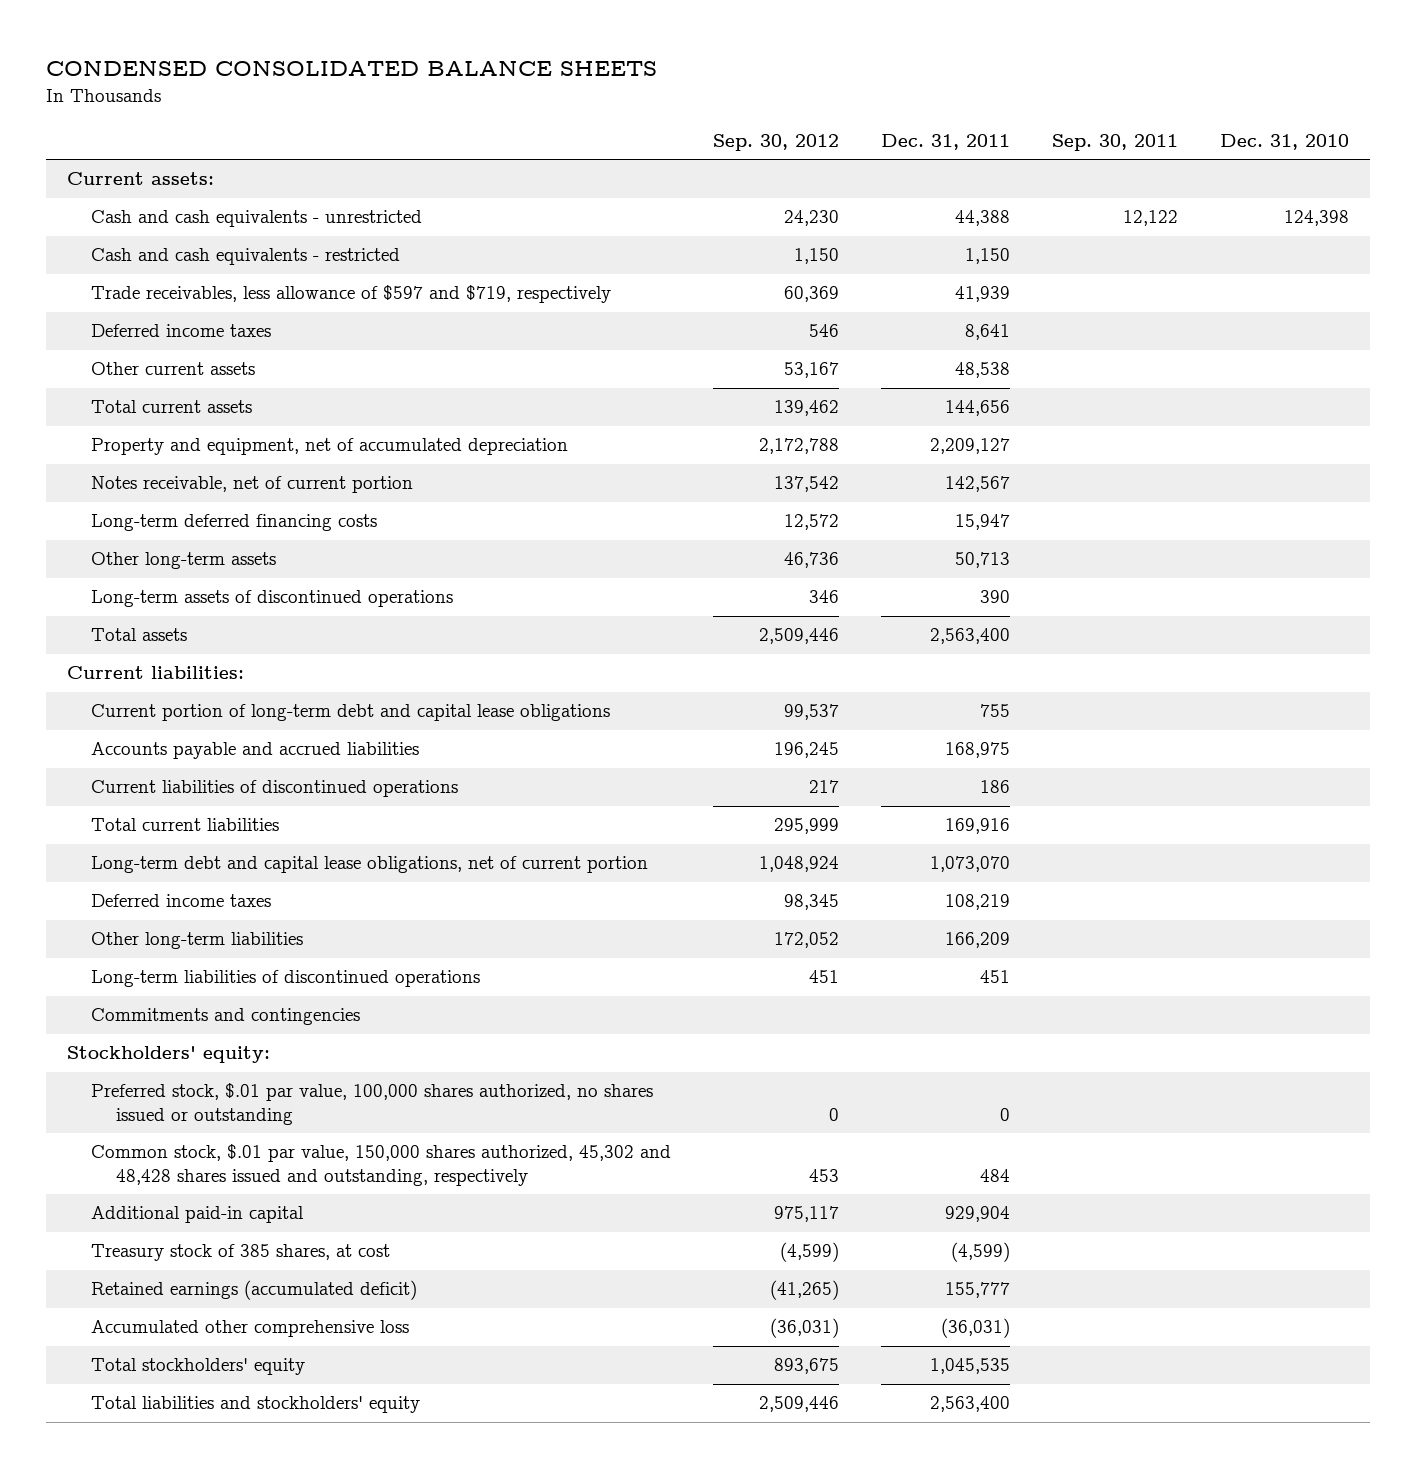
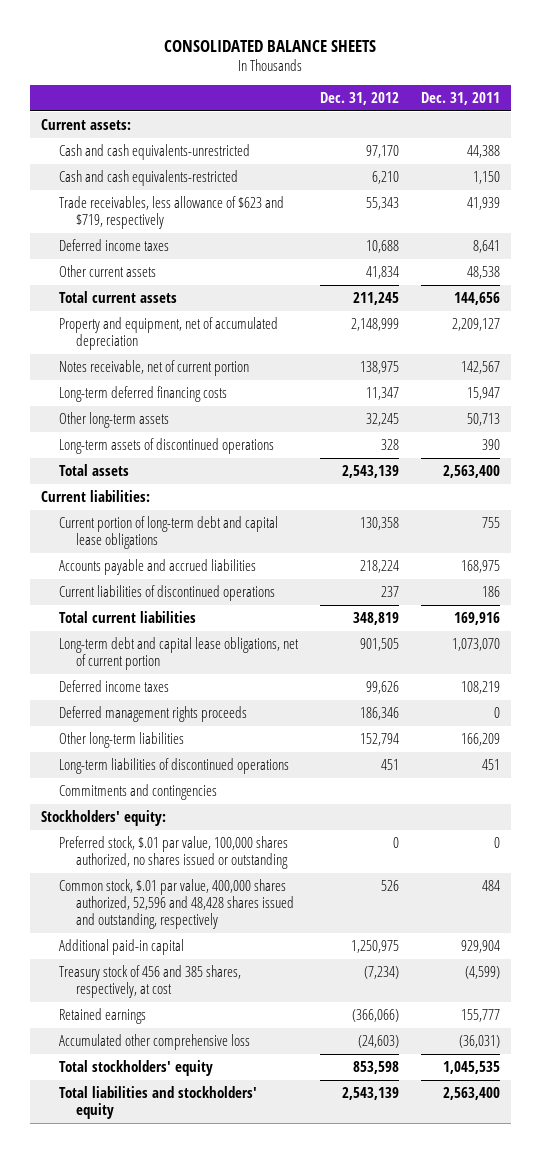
- CONDENSED CONSOLIDATED BALANCE SHEETS
+ CONSOLIDATED BALANCE SHEETS
- | Sep. 30, 2012 | Dec. 31, 2011 | Sep. 30, 2011 | Dec. 31, 2010
+ | Dec. 31, 2012 | Dec. 31, 2011
- Cash and cash equivalents - unrestricted | 24,230 | 44,388 | 12,122 | 124,398
- Cash and cash equivalents - restricted | 1,150 | 1,150 | |
- Trade receivables, less allowance of $597 and $719, respectively | 60,369 | 41,939 | |
+ Cash and cash equivalents-unrestricted | 97,170 | 44,388
+ Cash and cash equivalents-restricted | 6,210 | 1,150
+ Trade receivables, less allowance of $623 and $719, respectively | 55,343 | 41,939
+ Deferred management rights proceeds | 186,346 | 0
- Common stock, $.01 par value, 150,000 shares authorized, 45,302 and 48,428 shares issued and outstanding, respectively | 453 | 484 | |
+ Common stock, $.01 par value, 400,000 shares authorized, 52,596 and 48,428 shares issued and outstanding, respectively | 526 | 484
- Treasury stock of 385 shares, at cost | (4,599) | (4,599) | |
- Retained earnings (accumulated deficit) | (41,265) | 155,777 | |
+ Treasury stock of 456 and 385 shares, respectively, at cost | (7,234) | (4,599)
+ Retained earnings | (366,066) | 155,777

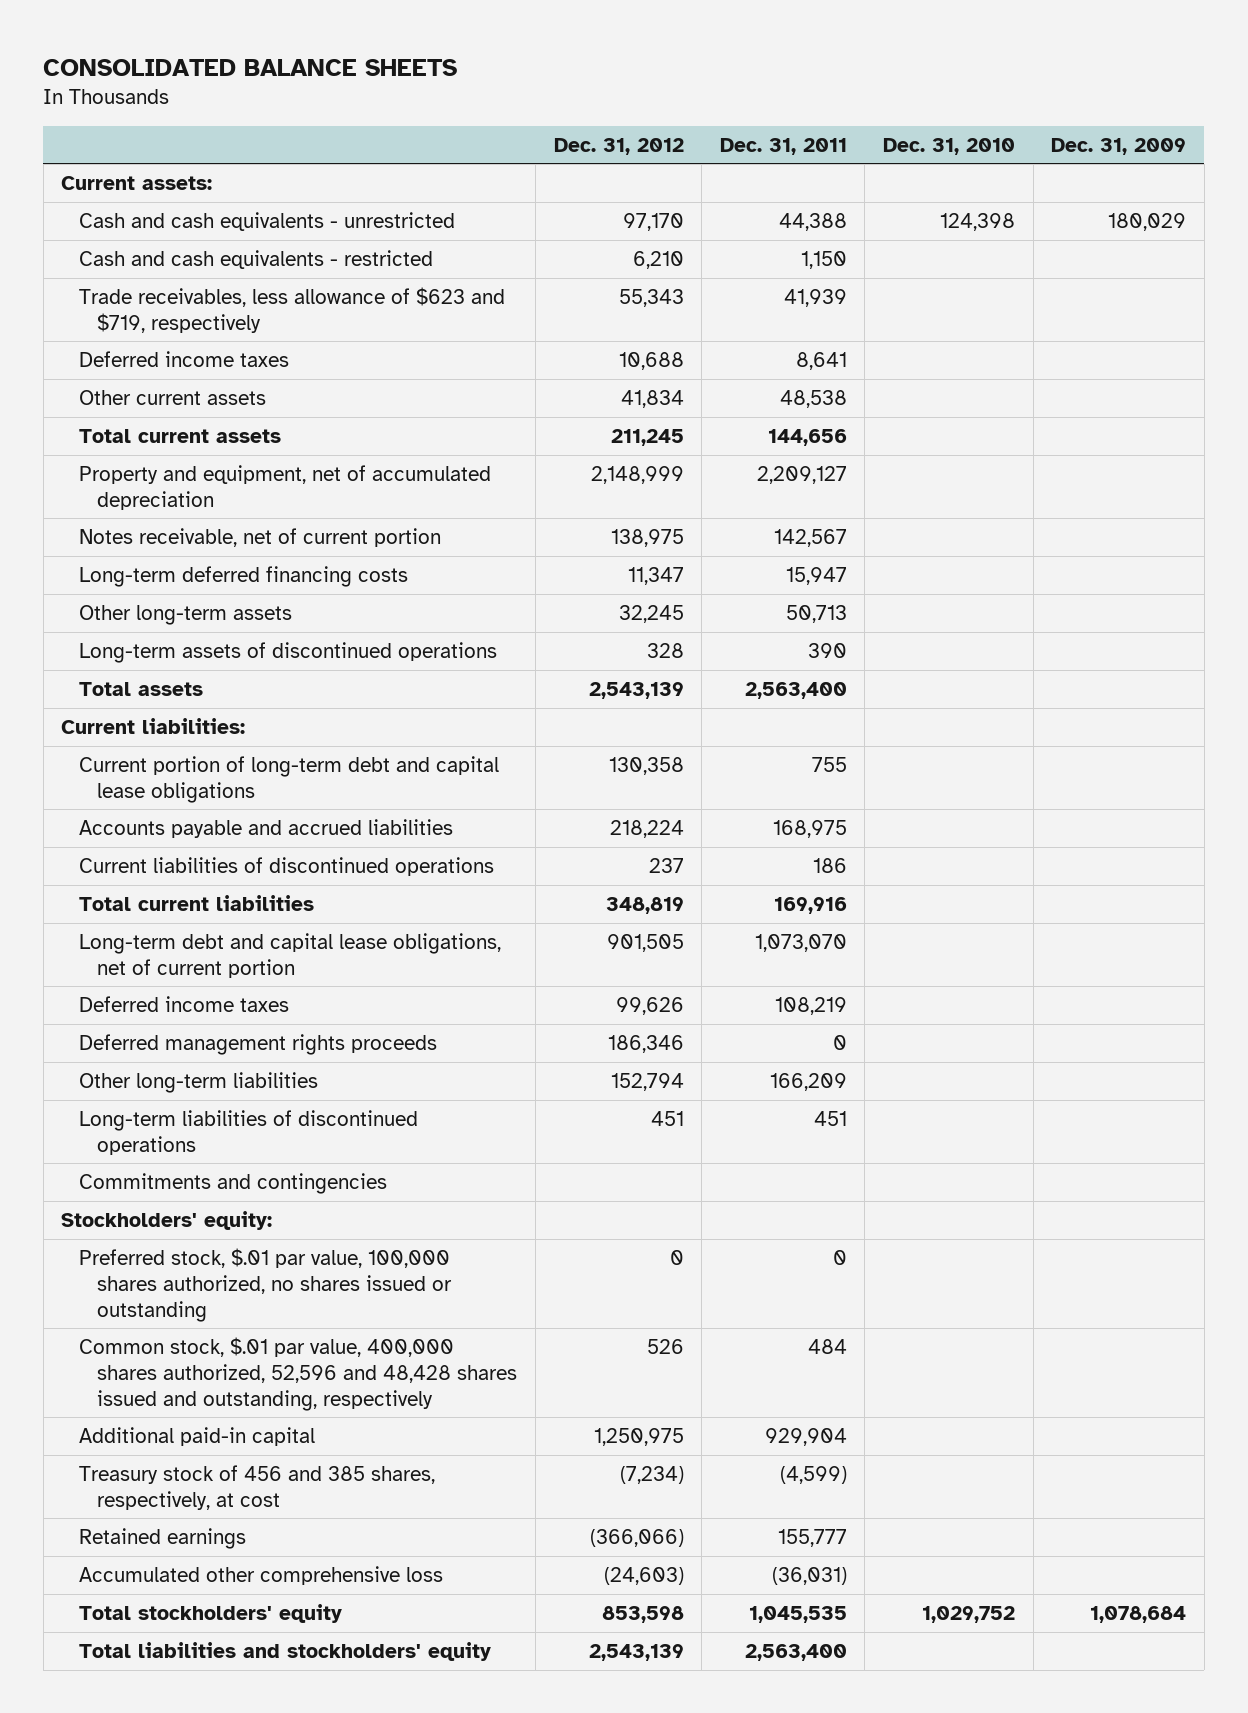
- | Dec. 31, 2012 | Dec. 31, 2011
+ | Dec. 31, 2012 | Dec. 31, 2011 | Dec. 31, 2010 | Dec. 31, 2009
- Cash and cash equivalents-unrestricted | 97,170 | 44,388
- Cash and cash equivalents-restricted | 6,210 | 1,150
+ Cash and cash equivalents - unrestricted | 97,170 | 44,388 | 124,398 | 180,029
+ Cash and cash equivalents - restricted | 6,210 | 1,150 | |

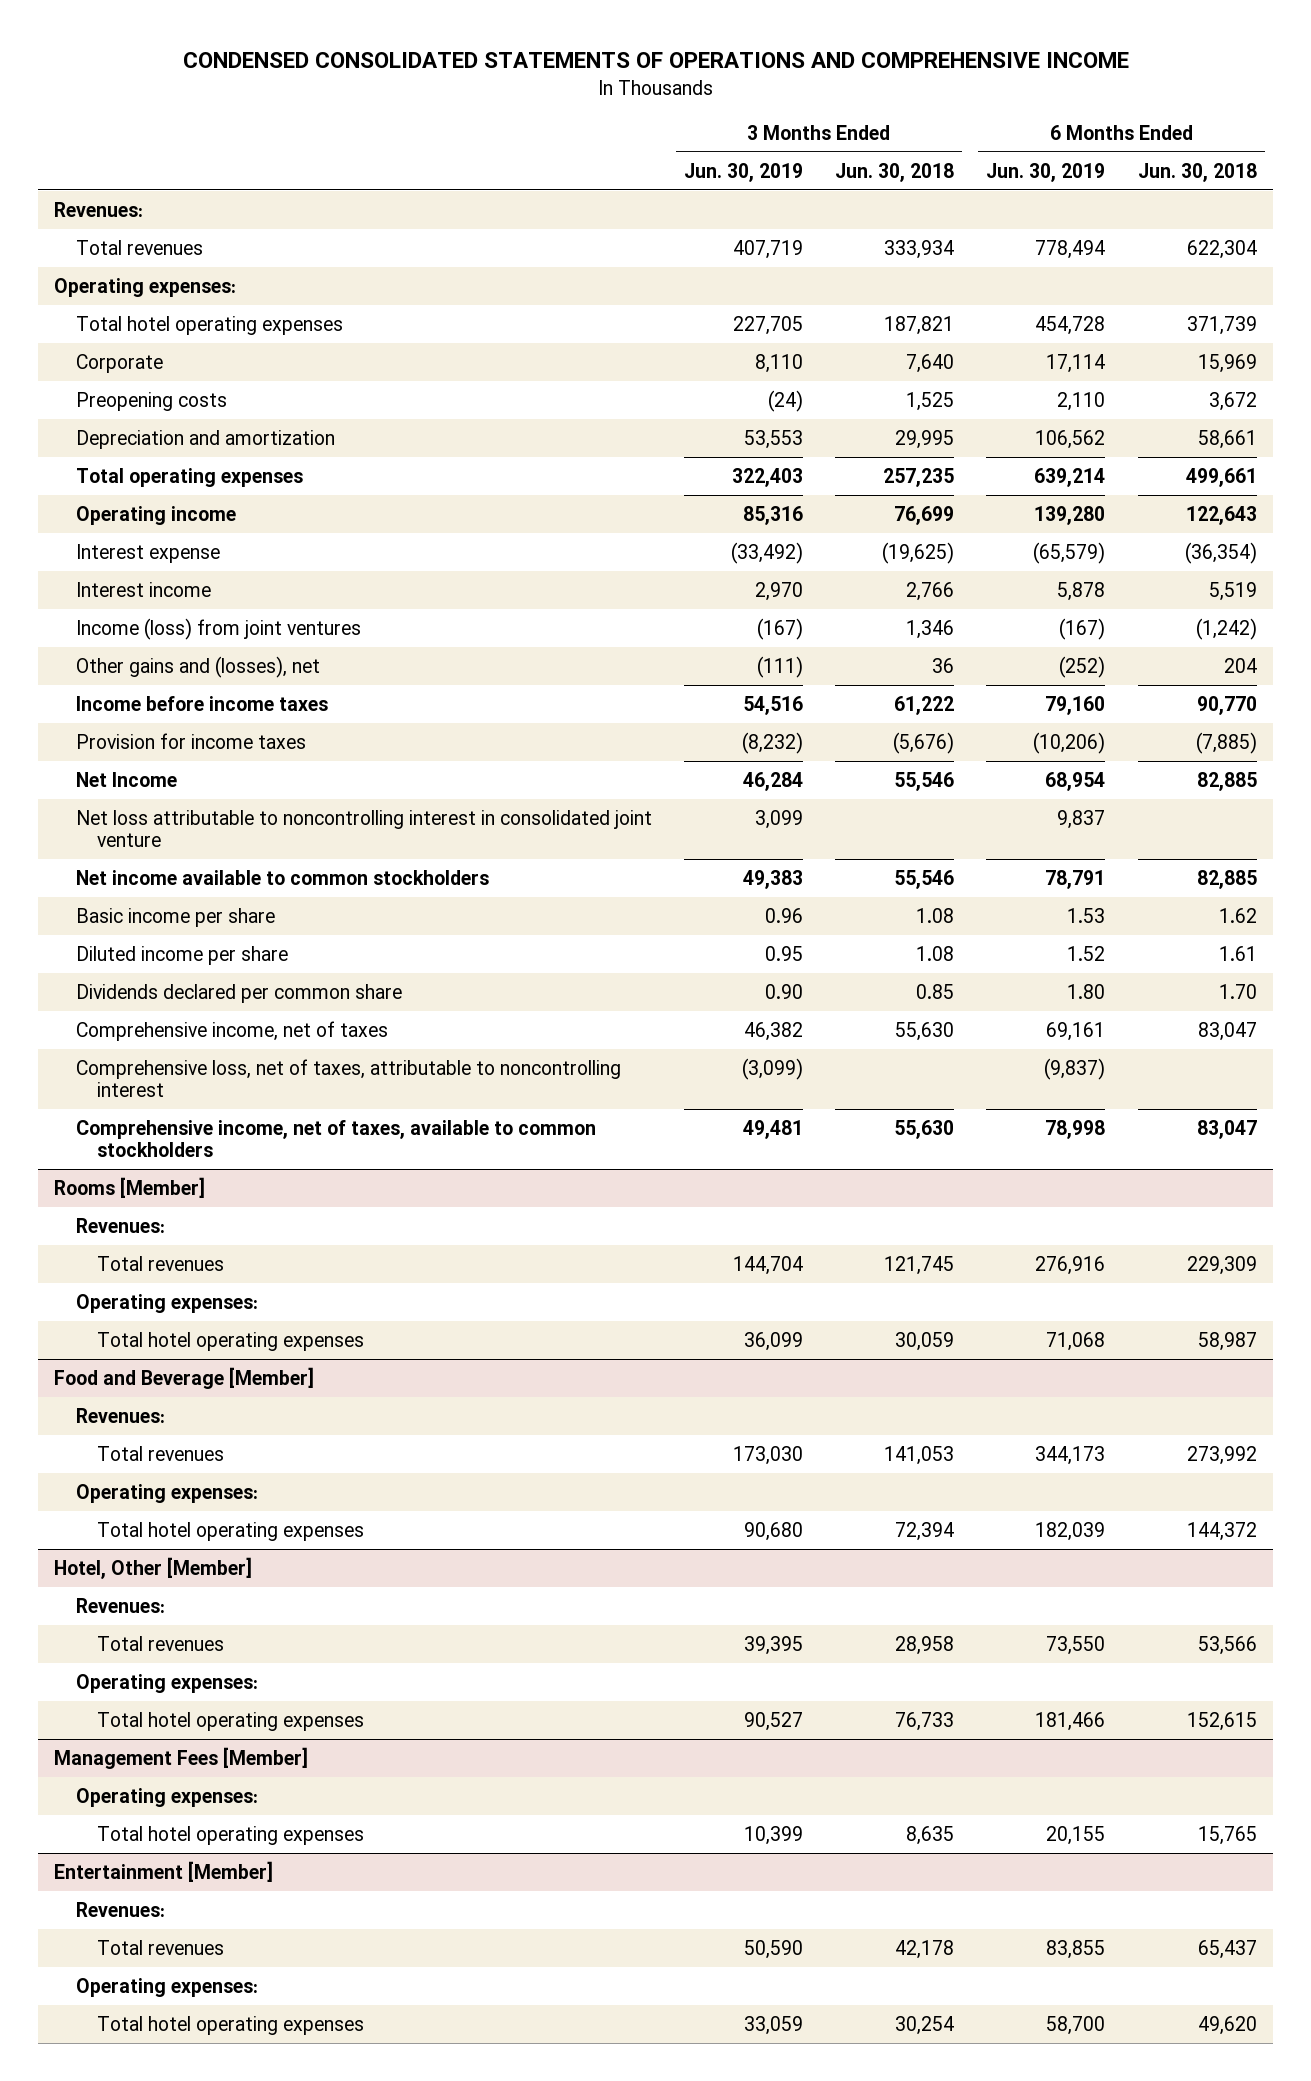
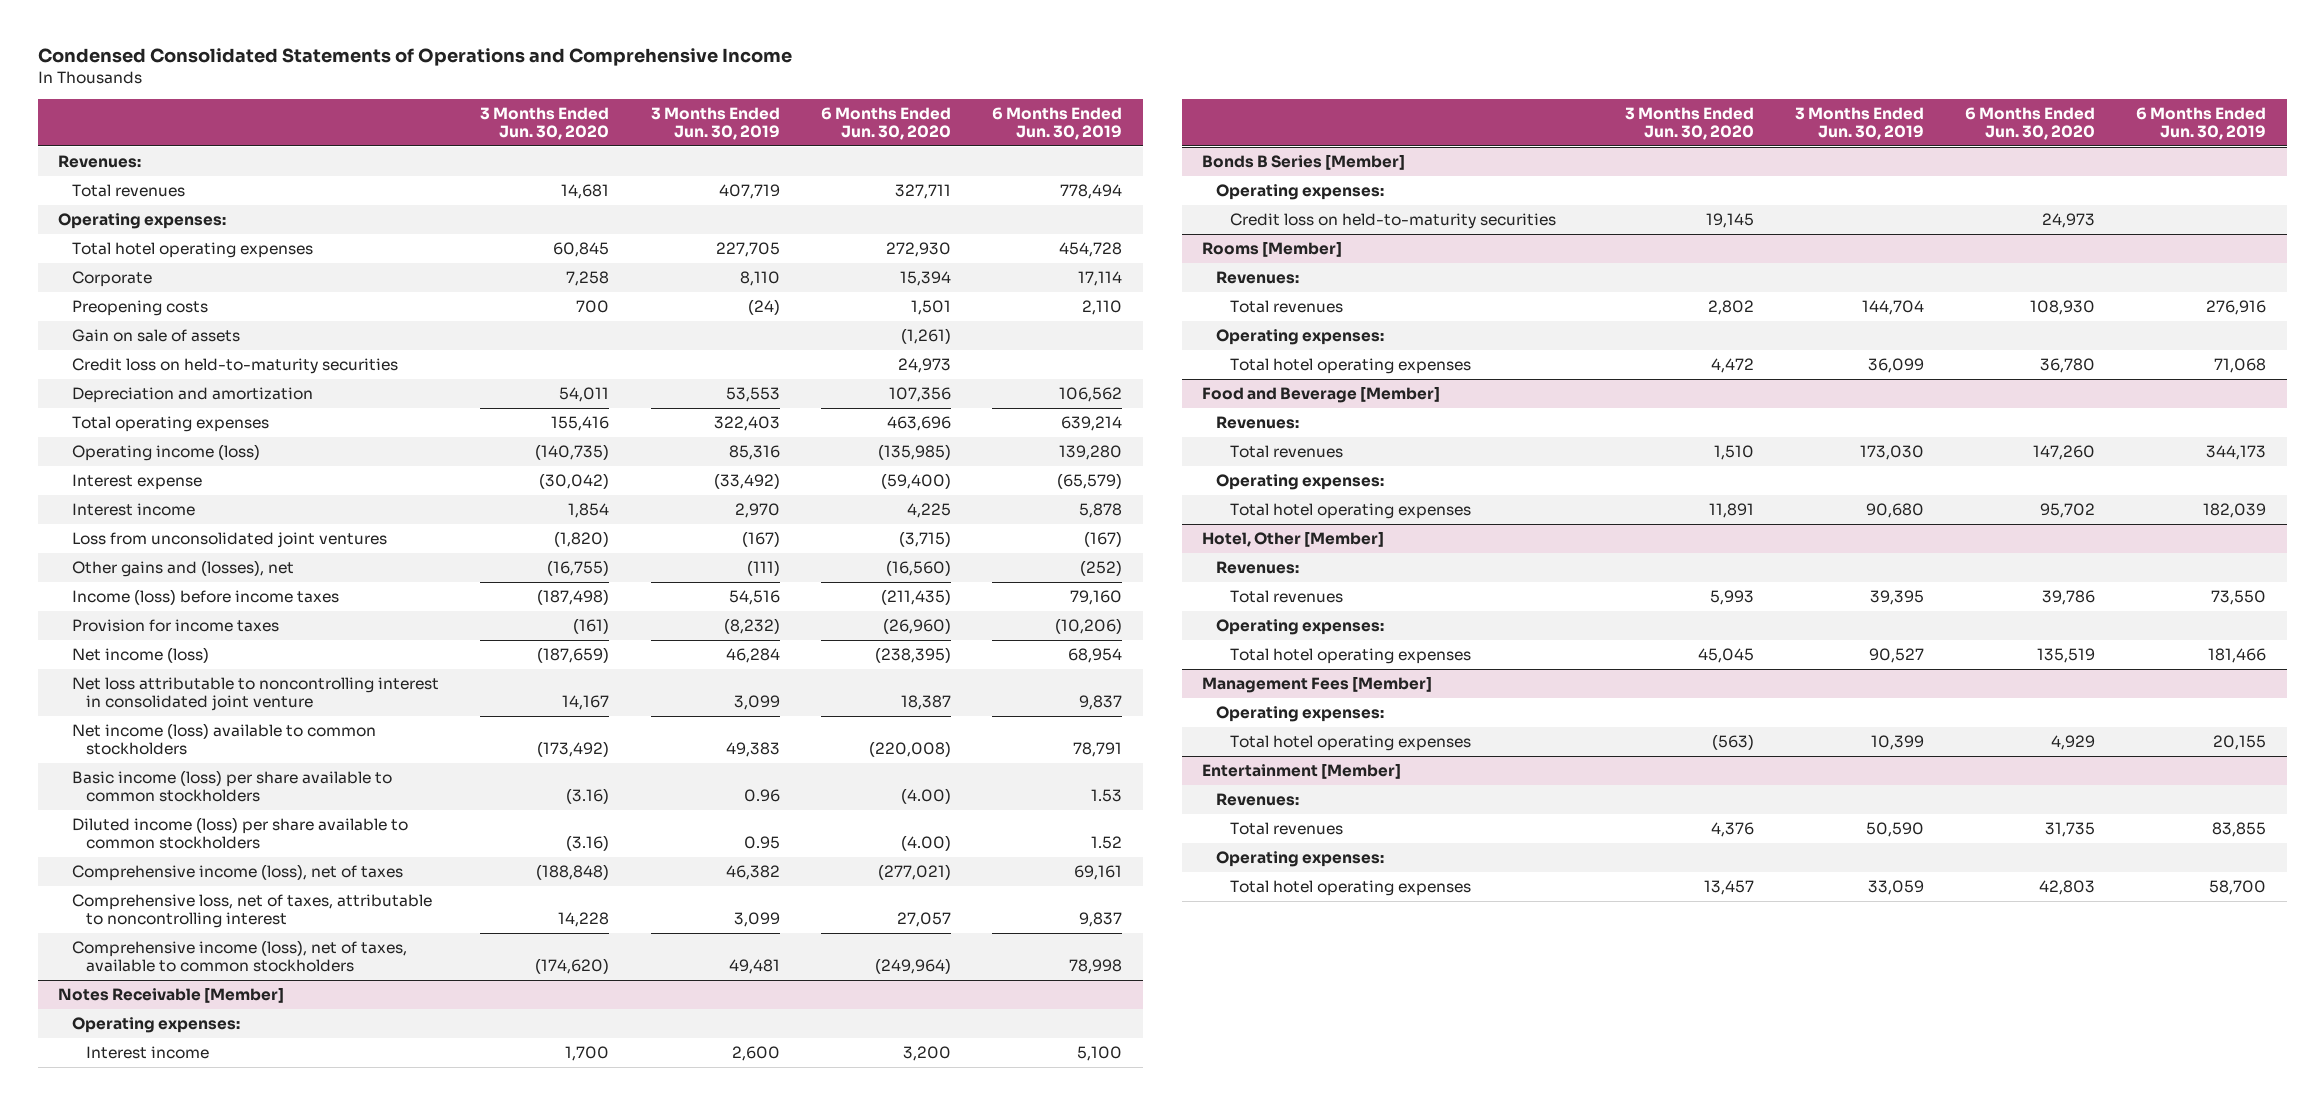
- CONDENSED CONSOLIDATED STATEMENTS OF OPERATIONS AND COMPREHENSIVE INCOME
+ Condensed Consolidated Statements of Operations and Comprehensive Income
- | 3 Months Ended Jun. 30, 2019 | 3 Months Ended Jun. 30, 2018 | 6 Months Ended Jun. 30, 2019 | 6 Months Ended Jun. 30, 2018
+ | 3 Months Ended Jun. 30, 2020 | 3 Months Ended Jun. 30, 2019 | 6 Months Ended Jun. 30, 2020 | 6 Months Ended Jun. 30, 2019
+ Gain on sale of assets | | | (1,261) |
+ Credit loss on held-to-maturity securities | | | 24,973 |
- Operating income | 85,316 | 76,699 | 139,280 | 122,643
+ Operating income (loss) | (140,735) | 85,316 | (135,985) | 139,280
- Income (loss) from joint ventures | (167) | 1,346 | (167) | (1,242)
+ Loss from unconsolidated joint ventures | (1,820) | (167) | (3,715) | (167)
- Income before income taxes | 54,516 | 61,222 | 79,160 | 90,770
+ Income (loss) before income taxes | (187,498) | 54,516 | (211,435) | 79,160
- Net Income | 46,284 | 55,546 | 68,954 | 82,885
+ Net income (loss) | (187,659) | 46,284 | (238,395) | 68,954
- Net income available to common stockholders | 49,383 | 55,546 | 78,791 | 82,885
- Basic income per share | 0.96 | 1.08 | 1.53 | 1.62
- Diluted income per share | 0.95 | 1.08 | 1.52 | 1.61
- Dividends declared per common share | 0.90 | 0.85 | 1.80 | 1.70
- Comprehensive income, net of taxes | 46,382 | 55,630 | 69,161 | 83,047
- Comprehensive loss, net of taxes, attributable to noncontrolling interest | (3,099) | | (9,837) |
- Comprehensive income, net of taxes, available to common stockholders | 49,481 | 55,630 | 78,998 | 83,047
+ Net income (loss) available to common stockholders | (173,492) | 49,383 | (220,008) | 78,791
+ Basic income (loss) per share available to common stockholders | (3.16) | 0.96 | (4.00) | 1.53
+ Diluted income (loss) per share available to common stockholders | (3.16) | 0.95 | (4.00) | 1.52
+ Comprehensive income (loss), net of taxes | (188,848) | 46,382 | (277,021) | 69,161
+ Comprehensive loss, net of taxes, attributable to noncontrolling interest | 14,228 | 3,099 | 27,057 | 9,837
+ Comprehensive income (loss), net of taxes, available to common stockholders | (174,620) | 49,481 | (249,964) | 78,998
+ Notes Receivable [Member]
+ Operating expenses:
+ Interest income | 1,700 | 2,600 | 3,200 | 5,100
+ Bonds B Series [Member]
+ Operating expenses:
+ Credit loss on held-to-maturity securities | 19,145 | | 24,973 |

